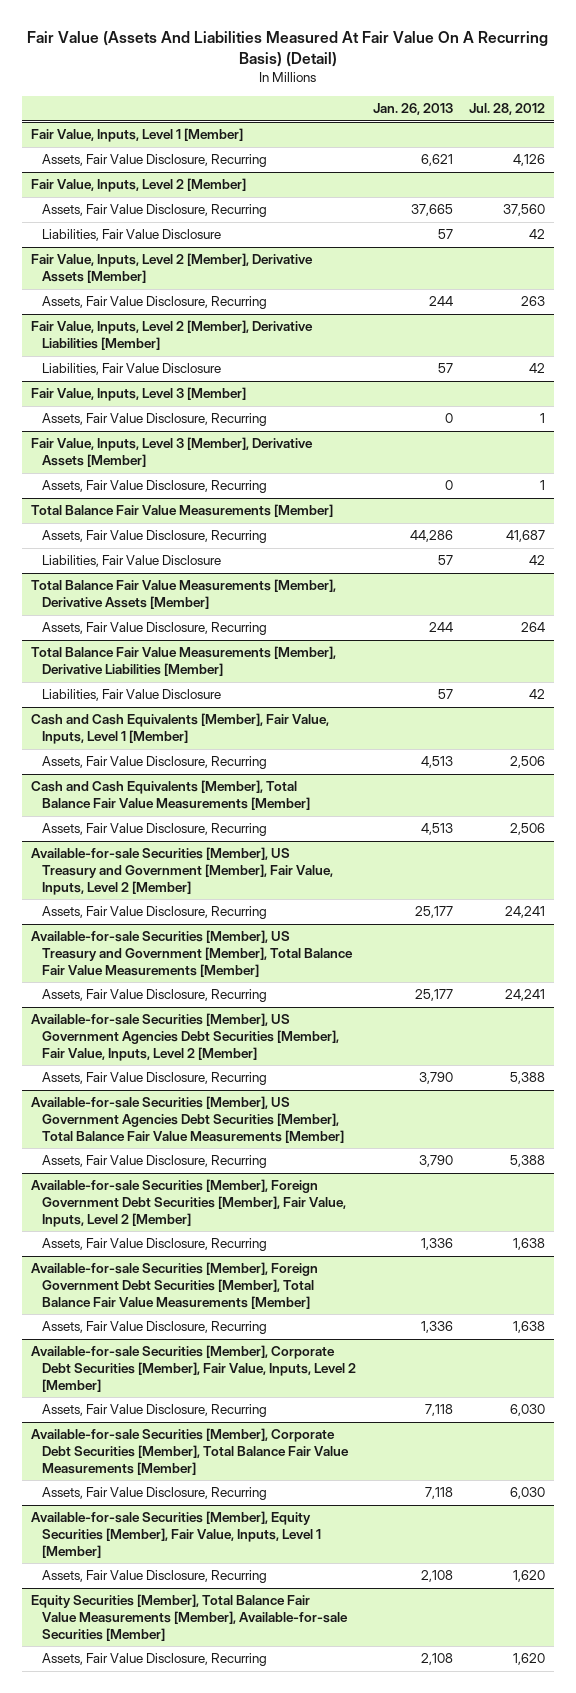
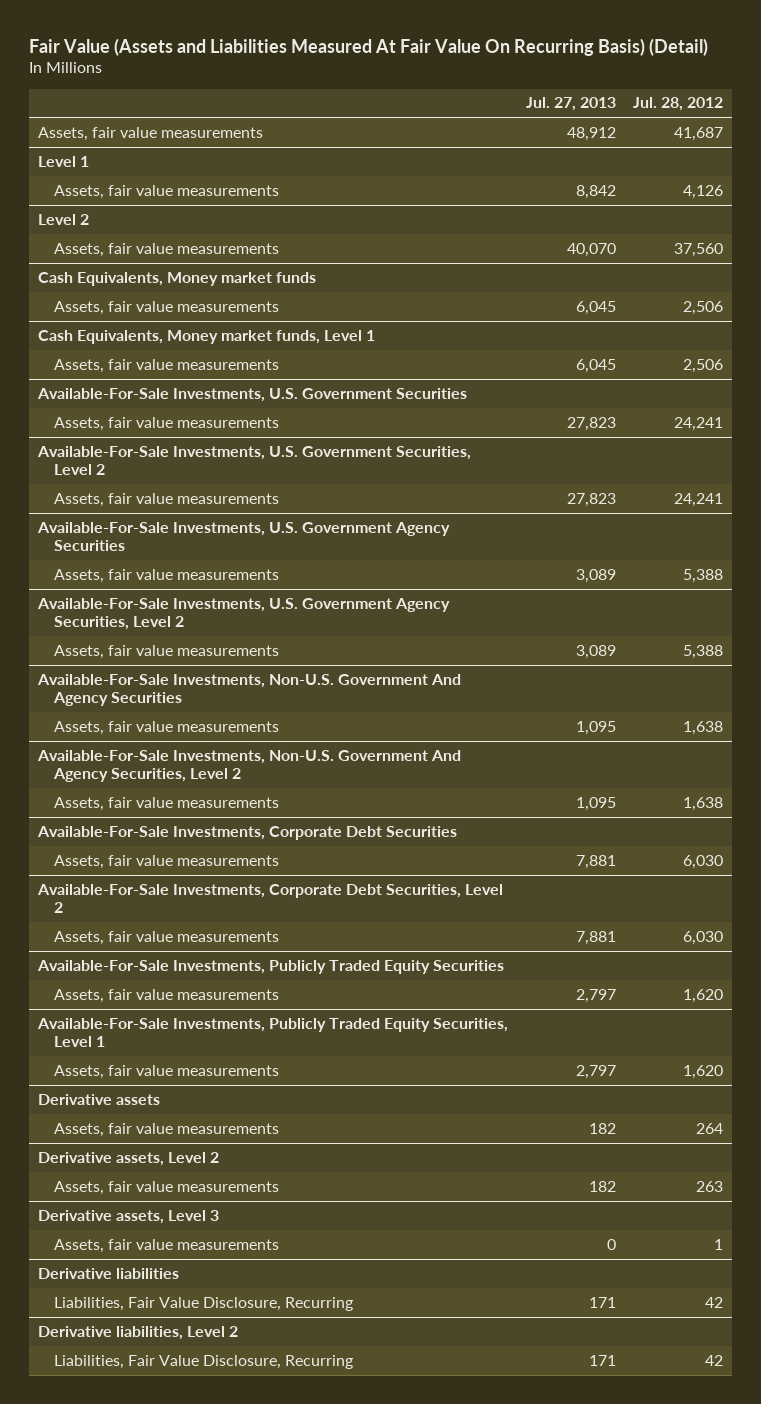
- Fair Value (Assets And Liabilities Measured At Fair Value On A Recurring Basis) (Detail)
+ Fair Value (Assets and Liabilities Measured At Fair Value On Recurring Basis) (Detail)
- | Jan. 26, 2013 | Jul. 28, 2012
+ | Jul. 27, 2013 | Jul. 28, 2012
- Fair Value, Inputs, Level 1 [Member]
- Assets, Fair Value Disclosure, Recurring | 6,621 | 4,126
- Fair Value, Inputs, Level 2 [Member]
- Assets, Fair Value Disclosure, Recurring | 37,665 | 37,560
- Liabilities, Fair Value Disclosure | 57 | 42
- Fair Value, Inputs, Level 2 [Member], Derivative Assets [Member]
- Assets, Fair Value Disclosure, Recurring | 244 | 263
- Fair Value, Inputs, Level 2 [Member], Derivative Liabilities [Member]
- Liabilities, Fair Value Disclosure | 57 | 42
- Fair Value, Inputs, Level 3 [Member]
- Assets, Fair Value Disclosure, Recurring | 0 | 1
- Fair Value, Inputs, Level 3 [Member], Derivative Assets [Member]
- Assets, Fair Value Disclosure, Recurring | 0 | 1
- Total Balance Fair Value Measurements [Member]
- Assets, Fair Value Disclosure, Recurring | 44,286 | 41,687
- Liabilities, Fair Value Disclosure | 57 | 42
- Total Balance Fair Value Measurements [Member], Derivative Assets [Member]
- Assets, Fair Value Disclosure, Recurring | 244 | 264
- Total Balance Fair Value Measurements [Member], Derivative Liabilities [Member]
- Liabilities, Fair Value Disclosure | 57 | 42
- Cash and Cash Equivalents [Member], Fair Value, Inputs, Level 1 [Member]
- Assets, Fair Value Disclosure, Recurring | 4,513 | 2,506
- Cash and Cash Equivalents [Member], Total Balance Fair Value Measurements [Member]
- Assets, Fair Value Disclosure, Recurring | 4,513 | 2,506
- Available-for-sale Securities [Member], US Treasury and Government [Member], Fair Value, Inputs, Level 2 [Member]
- Assets, Fair Value Disclosure, Recurring | 25,177 | 24,241
- Available-for-sale Securities [Member], US Treasury and Government [Member], Total Balance Fair Value Measurements [Member]
- Assets, Fair Value Disclosure, Recurring | 25,177 | 24,241
- Available-for-sale Securities [Member], US Government Agencies Debt Securities [Member], Fair Value, Inputs, Level 2 [Member]
- Assets, Fair Value Disclosure, Recurring | 3,790 | 5,388
- Available-for-sale Securities [Member], US Government Agencies Debt Securities [Member], Total Balance Fair Value Measurements [Member]
- Assets, Fair Value Disclosure, Recurring | 3,790 | 5,388
- Available-for-sale Securities [Member], Foreign Government Debt Securities [Member], Fair Value, Inputs, Level 2 [Member]
- Assets, Fair Value Disclosure, Recurring | 1,336 | 1,638
- Available-for-sale Securities [Member], Foreign Government Debt Securities [Member], Total Balance Fair Value Measurements [Member]
- Assets, Fair Value Disclosure, Recurring | 1,336 | 1,638
- Available-for-sale Securities [Member], Corporate Debt Securities [Member], Fair Value, Inputs, Level 2 [Member]
- Assets, Fair Value Disclosure, Recurring | 7,118 | 6,030
- Available-for-sale Securities [Member], Corporate Debt Securities [Member], Total Balance Fair Value Measurements [Member]
- Assets, Fair Value Disclosure, Recurring | 7,118 | 6,030
- Available-for-sale Securities [Member], Equity Securities [Member], Fair Value, Inputs, Level 1 [Member]
- Assets, Fair Value Disclosure, Recurring | 2,108 | 1,620
- Equity Securities [Member], Total Balance Fair Value Measurements [Member], Available-for-sale Securities [Member]
- Assets, Fair Value Disclosure, Recurring | 2,108 | 1,620
+ Assets, fair value measurements | 48,912 | 41,687
+ Level 1
+ Assets, fair value measurements | 8,842 | 4,126
+ Level 2
+ Assets, fair value measurements | 40,070 | 37,560
+ Cash Equivalents, Money market funds
+ Assets, fair value measurements | 6,045 | 2,506
+ Cash Equivalents, Money market funds, Level 1
+ Assets, fair value measurements | 6,045 | 2,506
+ Available-For-Sale Investments, U.S. Government Securities
+ Assets, fair value measurements | 27,823 | 24,241
+ Available-For-Sale Investments, U.S. Government Securities, Level 2
+ Assets, fair value measurements | 27,823 | 24,241
+ Available-For-Sale Investments, U.S. Government Agency Securities
+ Assets, fair value measurements | 3,089 | 5,388
+ Available-For-Sale Investments, U.S. Government Agency Securities, Level 2
+ Assets, fair value measurements | 3,089 | 5,388
+ Available-For-Sale Investments, Non-U.S. Government And Agency Securities
+ Assets, fair value measurements | 1,095 | 1,638
+ Available-For-Sale Investments, Non-U.S. Government And Agency Securities, Level 2
+ Assets, fair value measurements | 1,095 | 1,638
+ Available-For-Sale Investments, Corporate Debt Securities
+ Assets, fair value measurements | 7,881 | 6,030
+ Available-For-Sale Investments, Corporate Debt Securities, Level 2
+ Assets, fair value measurements | 7,881 | 6,030
+ Available-For-Sale Investments, Publicly Traded Equity Securities
+ Assets, fair value measurements | 2,797 | 1,620
+ Available-For-Sale Investments, Publicly Traded Equity Securities, Level 1
+ Assets, fair value measurements | 2,797 | 1,620
+ Derivative assets
+ Assets, fair value measurements | 182 | 264
+ Derivative assets, Level 2
+ Assets, fair value measurements | 182 | 263
+ Derivative assets, Level 3
+ Assets, fair value measurements | 0 | 1
+ Derivative liabilities
+ Liabilities, Fair Value Disclosure, Recurring | 171 | 42
+ Derivative liabilities, Level 2
+ Liabilities, Fair Value Disclosure, Recurring | 171 | 42

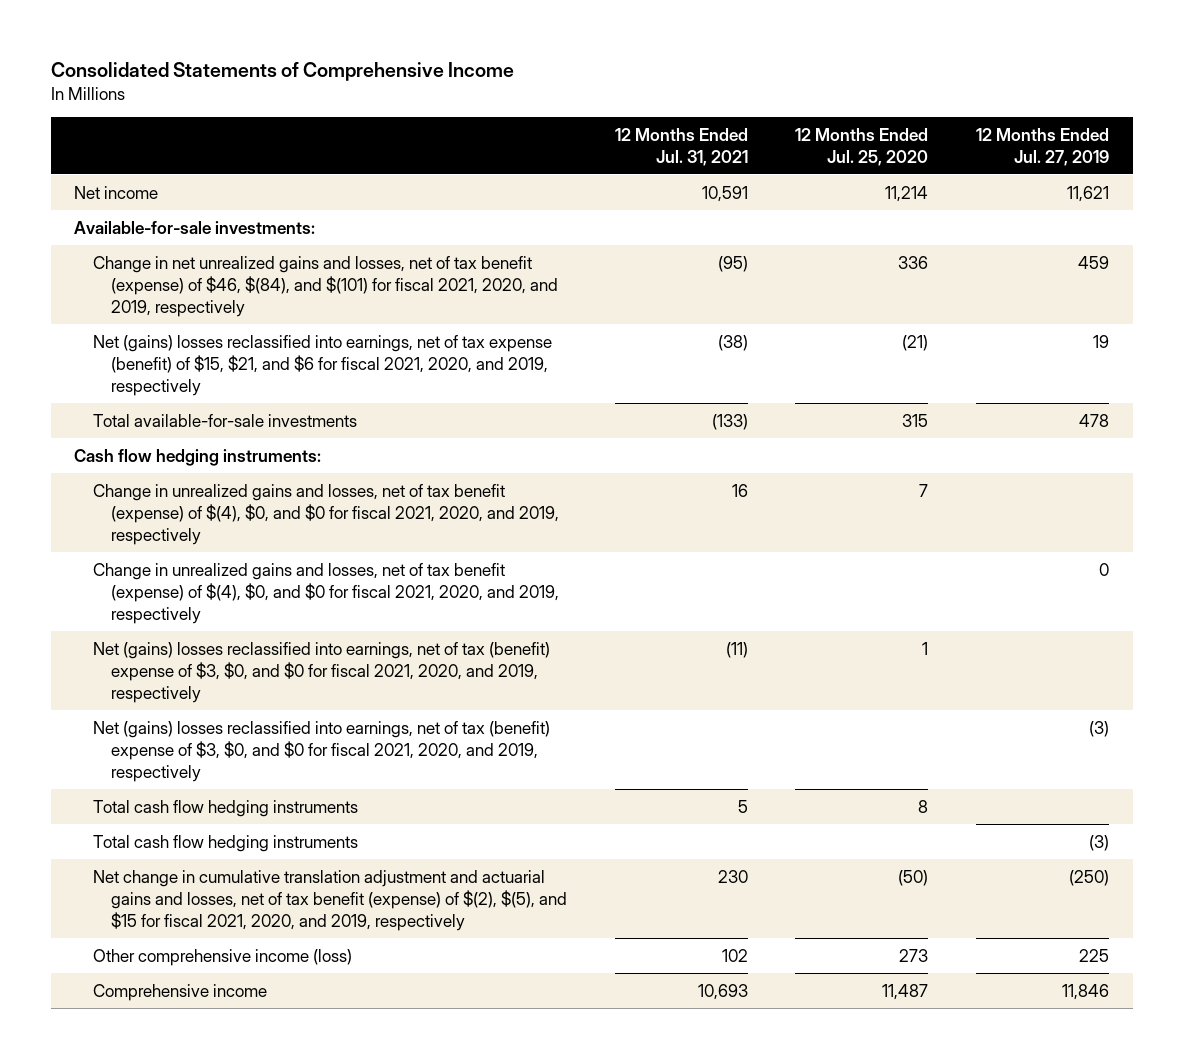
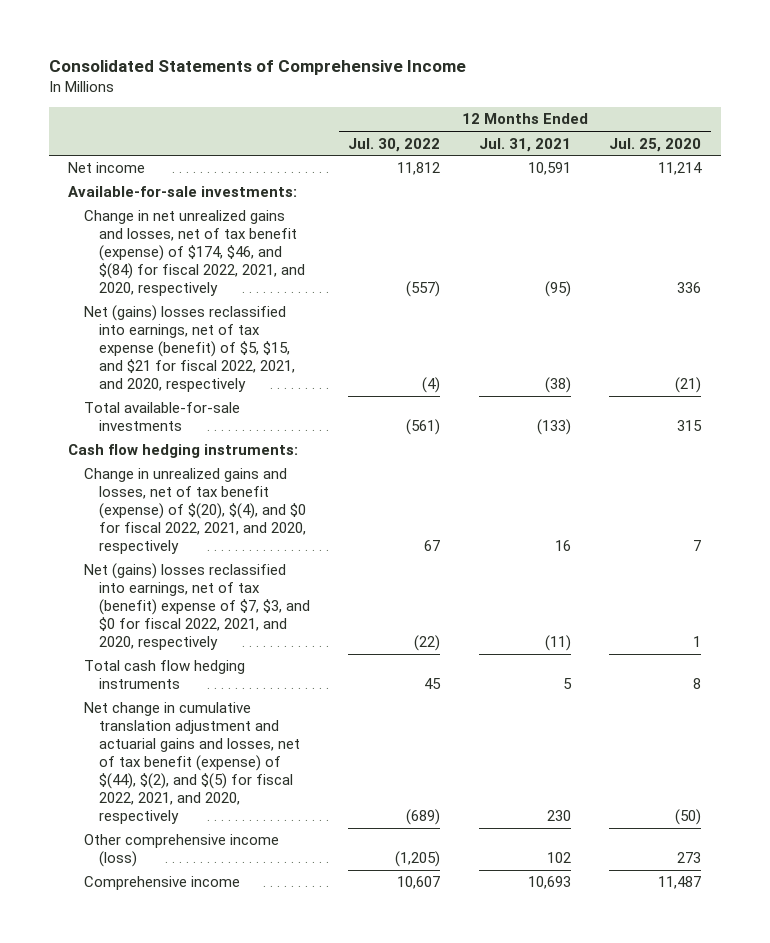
- | 12 Months Ended Jul. 31, 2021 | 12 Months Ended Jul. 25, 2020 | 12 Months Ended Jul. 27, 2019
+ | 12 Months Ended Jul. 30, 2022 | 12 Months Ended Jul. 31, 2021 | 12 Months Ended Jul. 25, 2020
- Change in net unrealized gains and losses, net of tax benefit (expense) of $46, $(84), and $(101) for fiscal 2021, 2020, and 2019, respectively | (95) | 336 | 459
- Net (gains) losses reclassified into earnings, net of tax expense (benefit) of $15, $21, and $6 for fiscal 2021, 2020, and 2019, respectively | (38) | (21) | 19
+ Change in net unrealized gains and losses, net of tax benefit (expense) of $174, $46, and $(84) for fiscal 2022, 2021, and 2020, respectively | (557) | (95) | 336
+ Net (gains) losses reclassified into earnings, net of tax expense (benefit) of $5, $15, and $21 for fiscal 2022, 2021, and 2020, respectively | (4) | (38) | (21)
- Change in unrealized gains and losses, net of tax benefit (expense) of $(4), $0, and $0 for fiscal 2021, 2020, and 2019, respectively | 16 | 7 |
- Change in unrealized gains and losses, net of tax benefit (expense) of $(4), $0, and $0 for fiscal 2021, 2020, and 2019, respectively | | | 0
- Net (gains) losses reclassified into earnings, net of tax (benefit) expense of $3, $0, and $0 for fiscal 2021, 2020, and 2019, respectively | (11) | 1 |
- Net (gains) losses reclassified into earnings, net of tax (benefit) expense of $3, $0, and $0 for fiscal 2021, 2020, and 2019, respectively | | | (3)
+ Change in unrealized gains and losses, net of tax benefit (expense) of $(20), $(4), and $0 for fiscal 2022, 2021, and 2020, respectively | 67 | 16 | 7
+ Net (gains) losses reclassified into earnings, net of tax (benefit) expense of $7, $3, and $0 for fiscal 2022, 2021, and 2020, respectively | (22) | (11) | 1
- Total cash flow hedging instruments | | | (3)
- Net change in cumulative translation adjustment and actuarial gains and losses, net of tax benefit (expense) of $(2), $(5), and $15 for fiscal 2021, 2020, and 2019, respectively | 230 | (50) | (250)
+ Net change in cumulative translation adjustment and actuarial gains and losses, net of tax benefit (expense) of $(44), $(2), and $(5) for fiscal 2022, 2021, and 2020, respectively | (689) | 230 | (50)

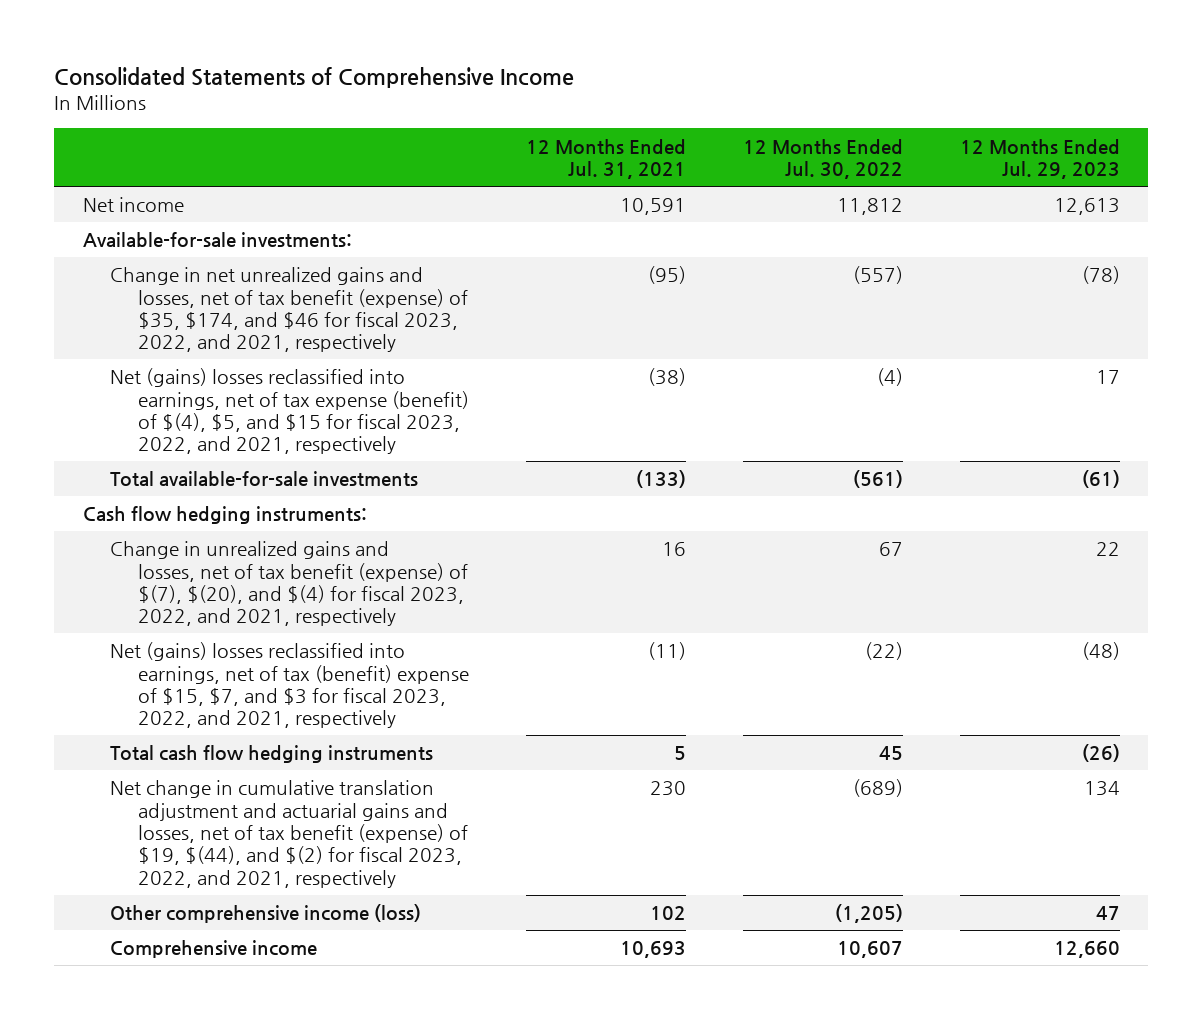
- | 12 Months Ended Jul. 30, 2022 | 12 Months Ended Jul. 31, 2021 | 12 Months Ended Jul. 25, 2020
+ | 12 Months Ended Jul. 31, 2021 | 12 Months Ended Jul. 30, 2022 | 12 Months Ended Jul. 29, 2023
- Change in net unrealized gains and losses, net of tax benefit (expense) of $174, $46, and $(84) for fiscal 2022, 2021, and 2020, respectively | (557) | (95) | 336
- Net (gains) losses reclassified into earnings, net of tax expense (benefit) of $5, $15, and $21 for fiscal 2022, 2021, and 2020, respectively | (4) | (38) | (21)
+ Change in net unrealized gains and losses, net of tax benefit (expense) of $35, $174, and $46 for fiscal 2023, 2022, and 2021, respectively | (95) | (557) | (78)
+ Net (gains) losses reclassified into earnings, net of tax expense (benefit) of $(4), $5, and $15 for fiscal 2023, 2022, and 2021, respectively | (38) | (4) | 17
- Change in unrealized gains and losses, net of tax benefit (expense) of $(20), $(4), and $0 for fiscal 2022, 2021, and 2020, respectively | 67 | 16 | 7
- Net (gains) losses reclassified into earnings, net of tax (benefit) expense of $7, $3, and $0 for fiscal 2022, 2021, and 2020, respectively | (22) | (11) | 1
+ Change in unrealized gains and losses, net of tax benefit (expense) of $(7), $(20), and $(4) for fiscal 2023, 2022, and 2021, respectively | 16 | 67 | 22
+ Net (gains) losses reclassified into earnings, net of tax (benefit) expense of $15, $7, and $3 for fiscal 2023, 2022, and 2021, respectively | (11) | (22) | (48)
- Net change in cumulative translation adjustment and actuarial gains and losses, net of tax benefit (expense) of $(44), $(2), and $(5) for fiscal 2022, 2021, and 2020, respectively | (689) | 230 | (50)
+ Net change in cumulative translation adjustment and actuarial gains and losses, net of tax benefit (expense) of $19, $(44), and $(2) for fiscal 2023, 2022, and 2021, respectively | 230 | (689) | 134

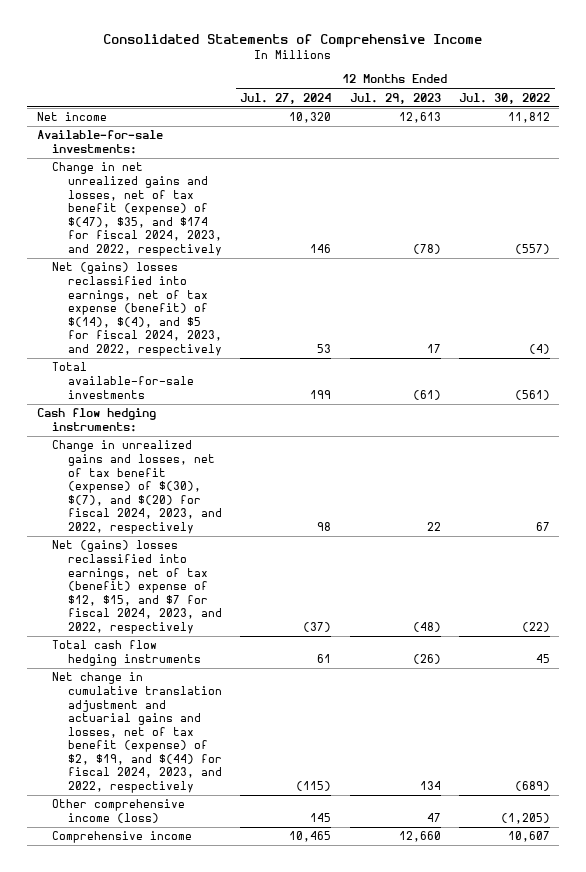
- | 12 Months Ended Jul. 31, 2021 | 12 Months Ended Jul. 30, 2022 | 12 Months Ended Jul. 29, 2023
+ | 12 Months Ended Jul. 27, 2024 | 12 Months Ended Jul. 29, 2023 | 12 Months Ended Jul. 30, 2022
- Change in net unrealized gains and losses, net of tax benefit (expense) of $35, $174, and $46 for fiscal 2023, 2022, and 2021, respectively | (95) | (557) | (78)
- Net (gains) losses reclassified into earnings, net of tax expense (benefit) of $(4), $5, and $15 for fiscal 2023, 2022, and 2021, respectively | (38) | (4) | 17
+ Change in net unrealized gains and losses, net of tax benefit (expense) of $(47), $35, and $174 for fiscal 2024, 2023, and 2022, respectively | 146 | (78) | (557)
+ Net (gains) losses reclassified into earnings, net of tax expense (benefit) of $(14), $(4), and $5 for fiscal 2024, 2023, and 2022, respectively | 53 | 17 | (4)
- Change in unrealized gains and losses, net of tax benefit (expense) of $(7), $(20), and $(4) for fiscal 2023, 2022, and 2021, respectively | 16 | 67 | 22
- Net (gains) losses reclassified into earnings, net of tax (benefit) expense of $15, $7, and $3 for fiscal 2023, 2022, and 2021, respectively | (11) | (22) | (48)
+ Change in unrealized gains and losses, net of tax benefit (expense) of $(30), $(7), and $(20) for fiscal 2024, 2023, and 2022, respectively | 98 | 22 | 67
+ Net (gains) losses reclassified into earnings, net of tax (benefit) expense of $12, $15, and $7 for fiscal 2024, 2023, and 2022, respectively | (37) | (48) | (22)
- Net change in cumulative translation adjustment and actuarial gains and losses, net of tax benefit (expense) of $19, $(44), and $(2) for fiscal 2023, 2022, and 2021, respectively | 230 | (689) | 134
+ Net change in cumulative translation adjustment and actuarial gains and losses, net of tax benefit (expense) of $2, $19, and $(44) for fiscal 2024, 2023, and 2022, respectively | (115) | 134 | (689)

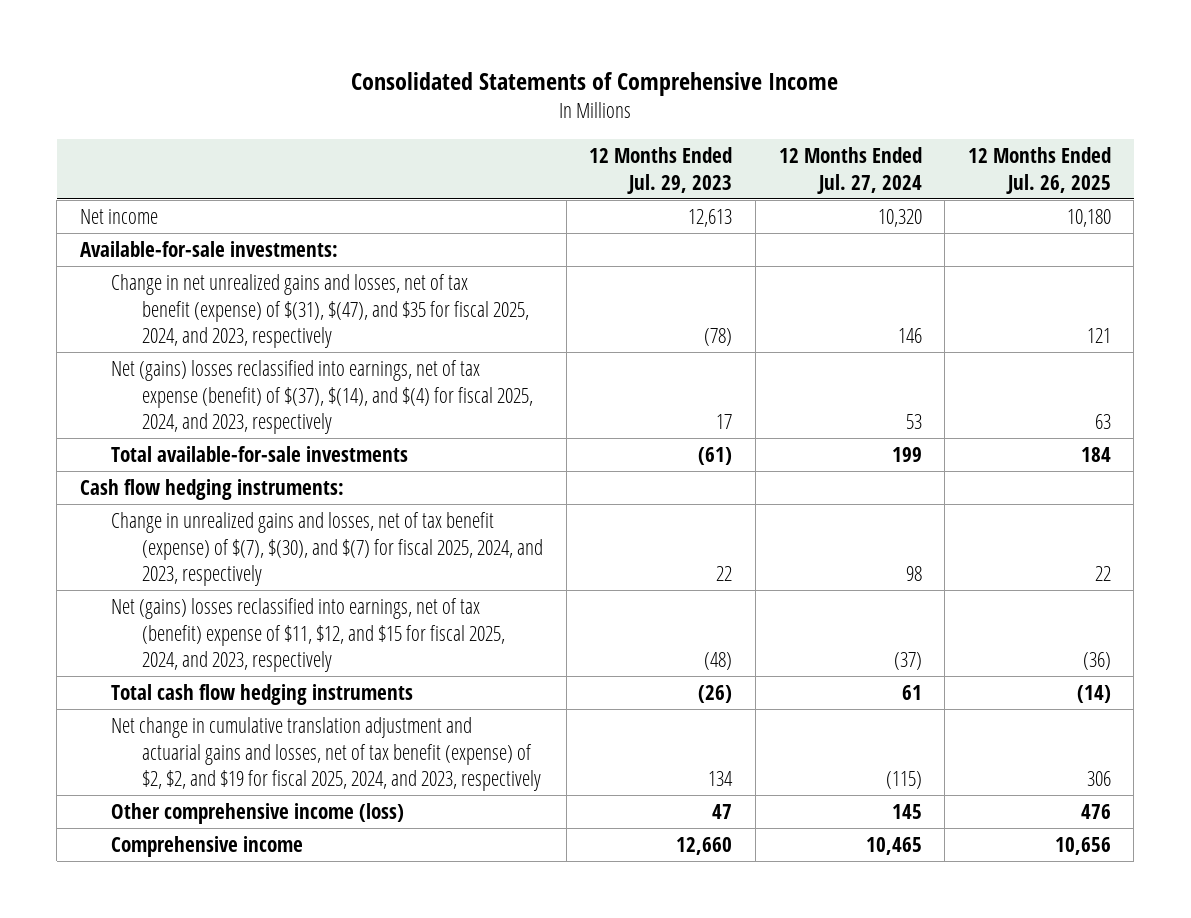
- | 12 Months Ended Jul. 27, 2024 | 12 Months Ended Jul. 29, 2023 | 12 Months Ended Jul. 30, 2022
+ | 12 Months Ended Jul. 29, 2023 | 12 Months Ended Jul. 27, 2024 | 12 Months Ended Jul. 26, 2025
- Change in net unrealized gains and losses, net of tax benefit (expense) of $(47), $35, and $174 for fiscal 2024, 2023, and 2022, respectively | 146 | (78) | (557)
- Net (gains) losses reclassified into earnings, net of tax expense (benefit) of $(14), $(4), and $5 for fiscal 2024, 2023, and 2022, respectively | 53 | 17 | (4)
+ Change in net unrealized gains and losses, net of tax benefit (expense) of $(31), $(47), and $35 for fiscal 2025, 2024, and 2023, respectively | (78) | 146 | 121
+ Net (gains) losses reclassified into earnings, net of tax expense (benefit) of $(37), $(14), and $(4) for fiscal 2025, 2024, and 2023, respectively | 17 | 53 | 63
- Change in unrealized gains and losses, net of tax benefit (expense) of $(30), $(7), and $(20) for fiscal 2024, 2023, and 2022, respectively | 98 | 22 | 67
- Net (gains) losses reclassified into earnings, net of tax (benefit) expense of $12, $15, and $7 for fiscal 2024, 2023, and 2022, respectively | (37) | (48) | (22)
+ Change in unrealized gains and losses, net of tax benefit (expense) of $(7), $(30), and $(7) for fiscal 2025, 2024, and 2023, respectively | 22 | 98 | 22
+ Net (gains) losses reclassified into earnings, net of tax (benefit) expense of $11, $12, and $15 for fiscal 2025, 2024, and 2023, respectively | (48) | (37) | (36)
- Net change in cumulative translation adjustment and actuarial gains and losses, net of tax benefit (expense) of $2, $19, and $(44) for fiscal 2024, 2023, and 2022, respectively | (115) | 134 | (689)
+ Net change in cumulative translation adjustment and actuarial gains and losses, net of tax benefit (expense) of $2, $2, and $19 for fiscal 2025, 2024, and 2023, respectively | 134 | (115) | 306

